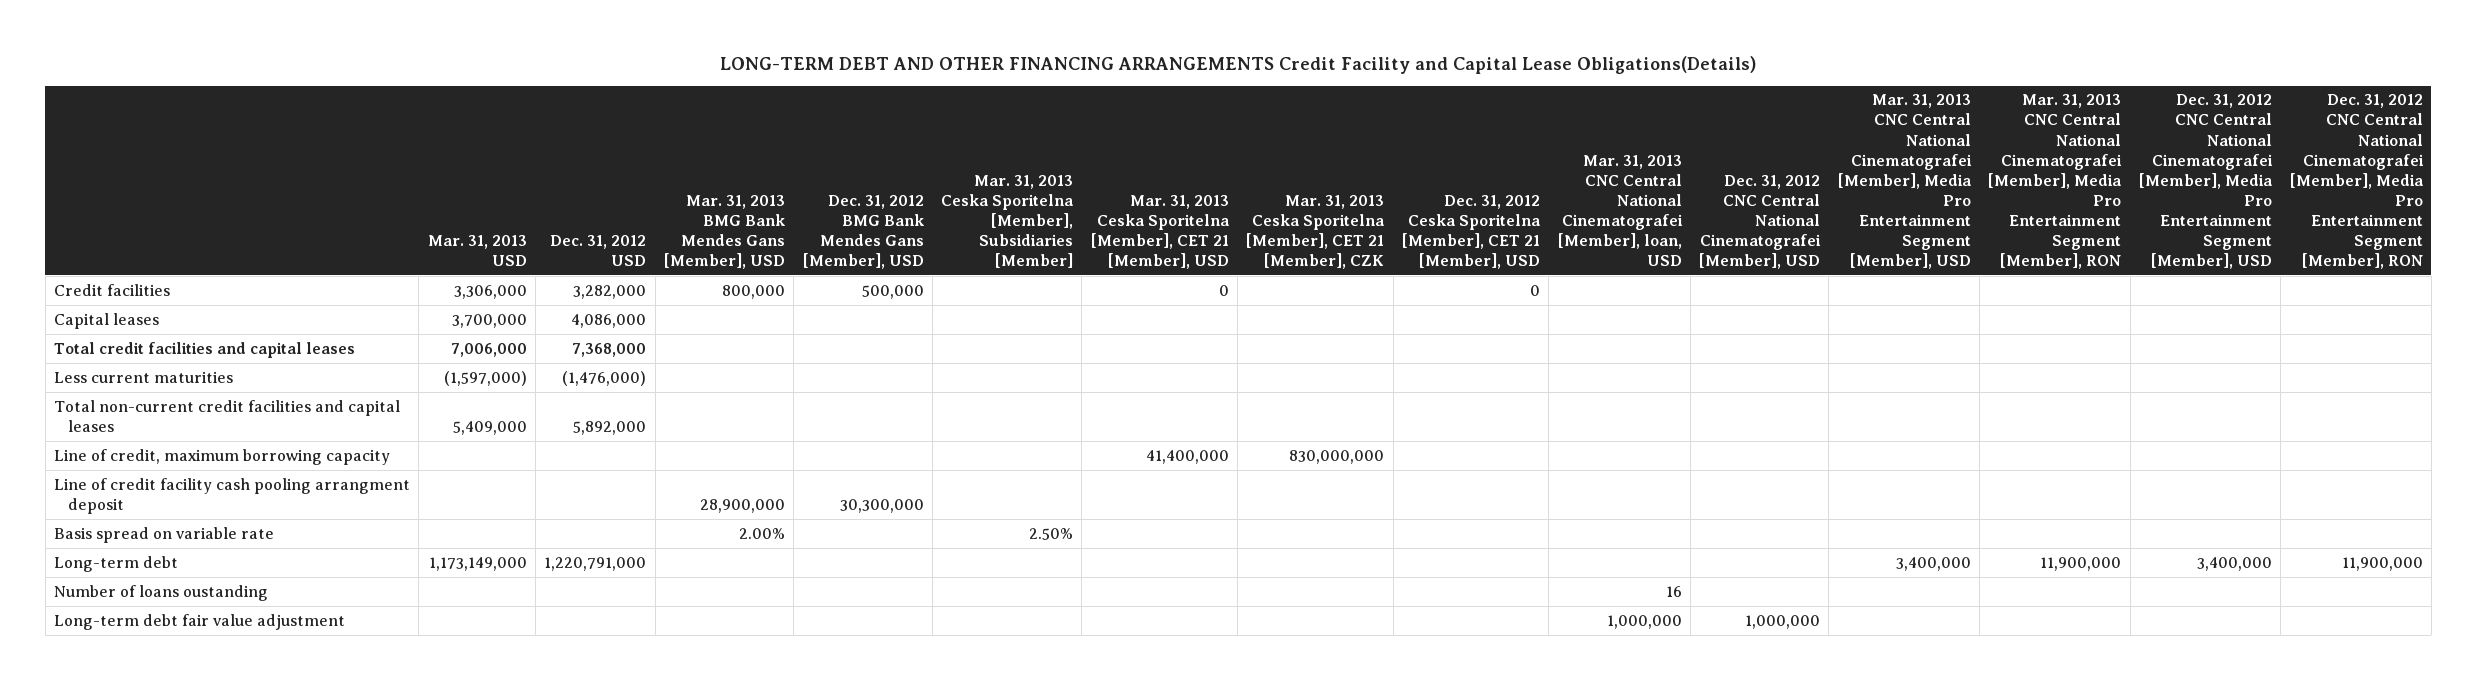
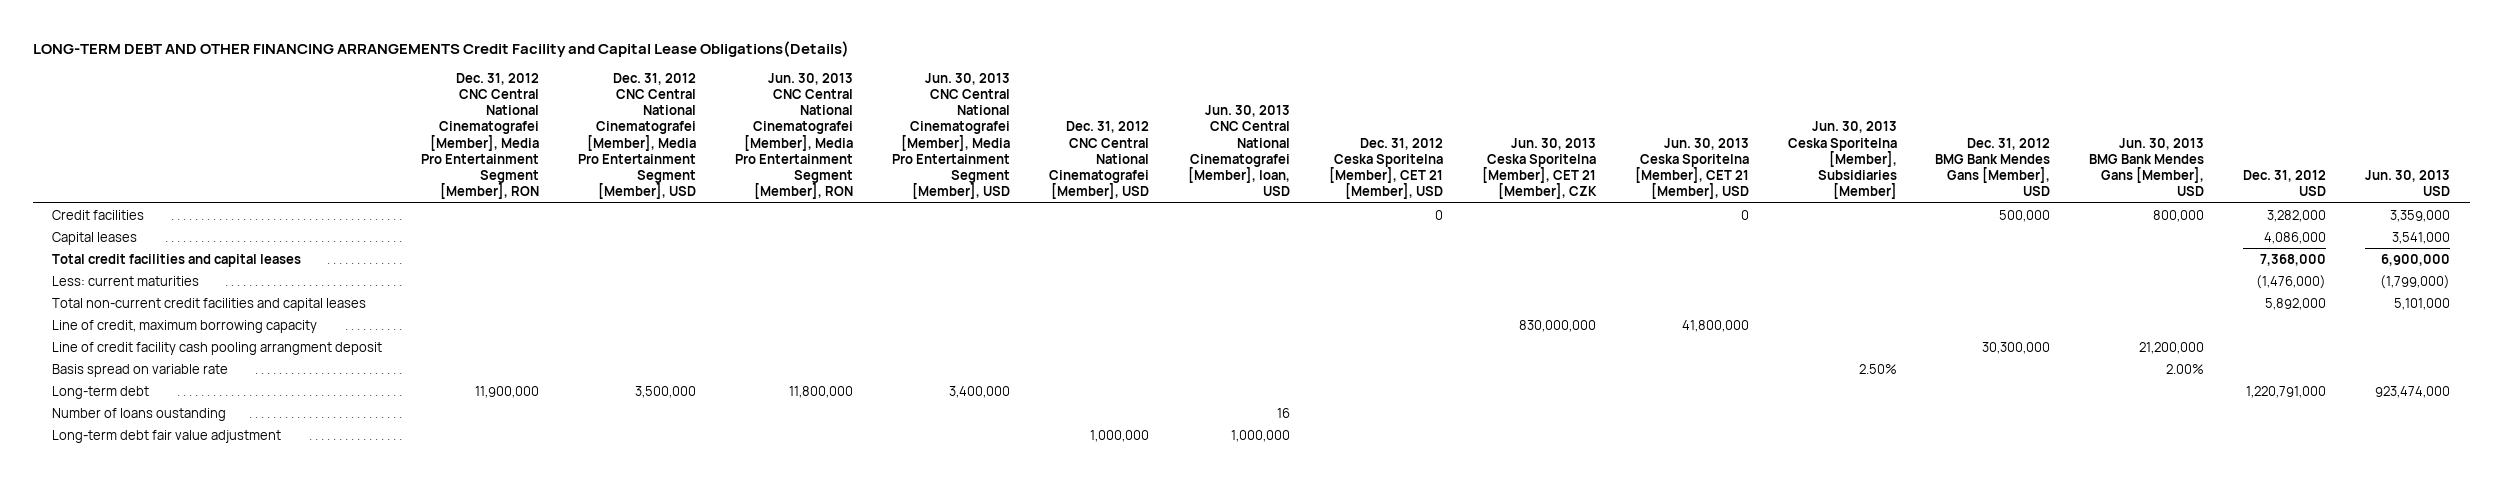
- | Mar. 31, 2013 USD | Dec. 31, 2012 USD | Mar. 31, 2013 BMG Bank Mendes Gans [Member], USD | Dec. 31, 2012 BMG Bank Mendes Gans [Member], USD | Mar. 31, 2013 Ceska Sporitelna [Member], Subsidiaries [Member] | Mar. 31, 2013 Ceska Sporitelna [Member], CET 21 [Member], USD | Mar. 31, 2013 Ceska Sporitelna [Member], CET 21 [Member], CZK | Dec. 31, 2012 Ceska Sporitelna [Member], CET 21 [Member], USD | Mar. 31, 2013 CNC Central National Cinematografei [Member], loan, USD | Dec. 31, 2012 CNC Central National Cinematografei [Member], USD | Mar. 31, 2013 CNC Central National Cinematografei [Member], Media Pro Entertainment Segment [Member], USD | Mar. 31, 2013 CNC Central National Cinematografei [Member], Media Pro Entertainment Segment [Member], RON | Dec. 31, 2012 CNC Central National Cinematografei [Member], Media Pro Entertainment Segment [Member], USD | Dec. 31, 2012 CNC Central National Cinematografei [Member], Media Pro Entertainment Segment [Member], RON
+ | Dec. 31, 2012 CNC Central National Cinematografei [Member], Media Pro Entertainment Segment [Member], RON | Dec. 31, 2012 CNC Central National Cinematografei [Member], Media Pro Entertainment Segment [Member], USD | Jun. 30, 2013 CNC Central National Cinematografei [Member], Media Pro Entertainment Segment [Member], RON | Jun. 30, 2013 CNC Central National Cinematografei [Member], Media Pro Entertainment Segment [Member], USD | Dec. 31, 2012 CNC Central National Cinematografei [Member], USD | Jun. 30, 2013 CNC Central National Cinematografei [Member], loan, USD | Dec. 31, 2012 Ceska Sporitelna [Member], CET 21 [Member], USD | Jun. 30, 2013 Ceska Sporitelna [Member], CET 21 [Member], CZK | Jun. 30, 2013 Ceska Sporitelna [Member], CET 21 [Member], USD | Jun. 30, 2013 Ceska Sporitelna [Member], Subsidiaries [Member] | Dec. 31, 2012 BMG Bank Mendes Gans [Member], USD | Jun. 30, 2013 BMG Bank Mendes Gans [Member], USD | Dec. 31, 2012 USD | Jun. 30, 2013 USD
- Less current maturities | (1,597,000) | (1,476,000) | | | | | | | | | | | |
+ Less: current maturities | | | | | | | | | | | | | (1,476,000) | (1,799,000)
- Long-term debt | 1,173,149,000 | 1,220,791,000 | | | | | | | | | 3,400,000 | 11,900,000 | 3,400,000 | 11,900,000
+ Long-term debt | 11,900,000 | 3,500,000 | 11,800,000 | 3,400,000 | | | | | | | | | 1,220,791,000 | 923,474,000

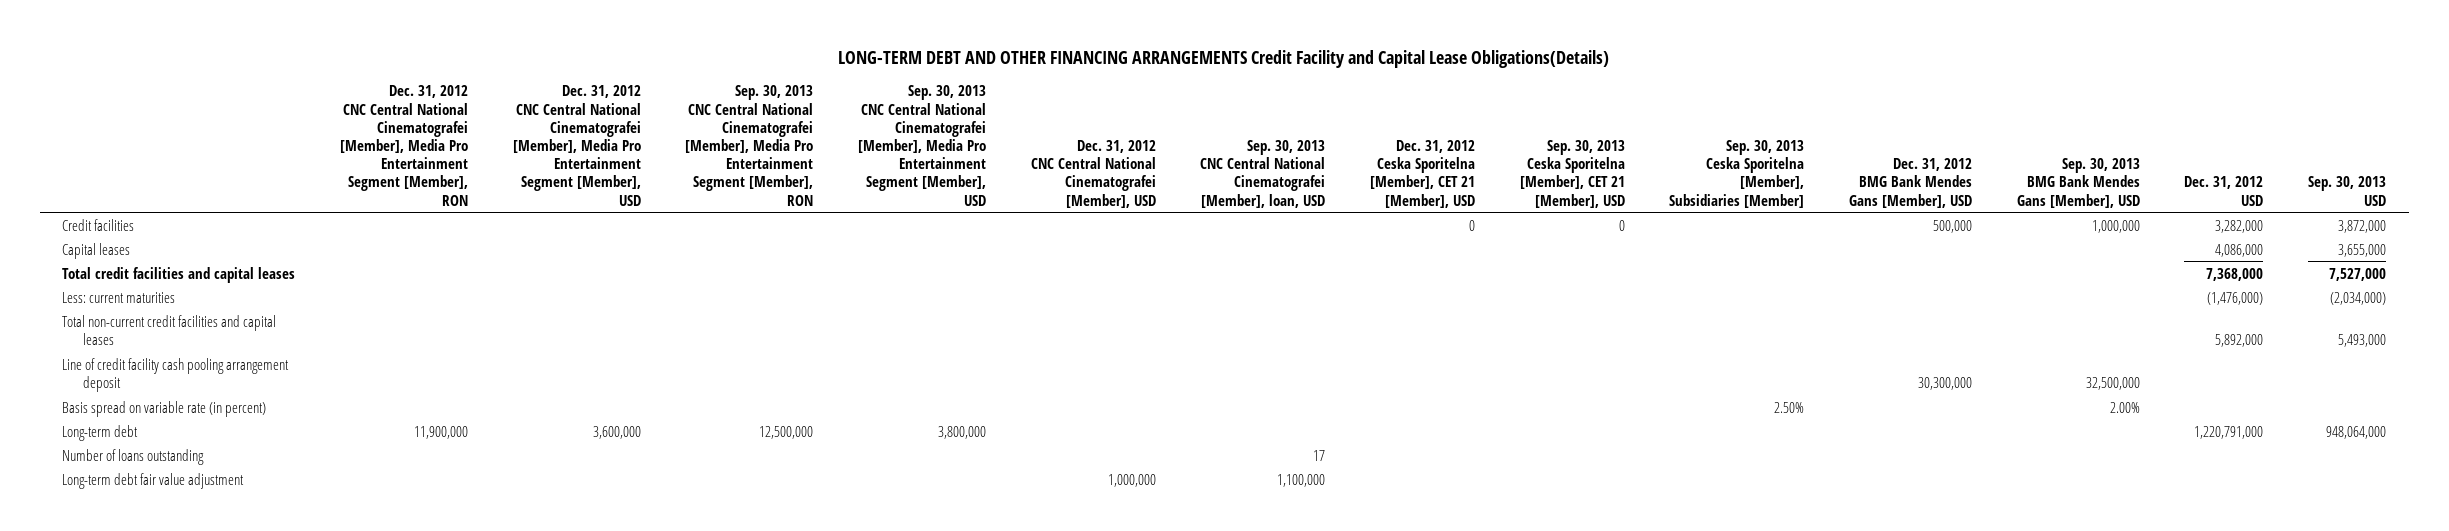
- | Dec. 31, 2012 CNC Central National Cinematografei [Member], Media Pro Entertainment Segment [Member], RON | Dec. 31, 2012 CNC Central National Cinematografei [Member], Media Pro Entertainment Segment [Member], USD | Jun. 30, 2013 CNC Central National Cinematografei [Member], Media Pro Entertainment Segment [Member], RON | Jun. 30, 2013 CNC Central National Cinematografei [Member], Media Pro Entertainment Segment [Member], USD | Dec. 31, 2012 CNC Central National Cinematografei [Member], USD | Jun. 30, 2013 CNC Central National Cinematografei [Member], loan, USD | Dec. 31, 2012 Ceska Sporitelna [Member], CET 21 [Member], USD | Jun. 30, 2013 Ceska Sporitelna [Member], CET 21 [Member], CZK | Jun. 30, 2013 Ceska Sporitelna [Member], CET 21 [Member], USD | Jun. 30, 2013 Ceska Sporitelna [Member], Subsidiaries [Member] | Dec. 31, 2012 BMG Bank Mendes Gans [Member], USD | Jun. 30, 2013 BMG Bank Mendes Gans [Member], USD | Dec. 31, 2012 USD | Jun. 30, 2013 USD
+ | Dec. 31, 2012 CNC Central National Cinematografei [Member], Media Pro Entertainment Segment [Member], RON | Dec. 31, 2012 CNC Central National Cinematografei [Member], Media Pro Entertainment Segment [Member], USD | Sep. 30, 2013 CNC Central National Cinematografei [Member], Media Pro Entertainment Segment [Member], RON | Sep. 30, 2013 CNC Central National Cinematografei [Member], Media Pro Entertainment Segment [Member], USD | Dec. 31, 2012 CNC Central National Cinematografei [Member], USD | Sep. 30, 2013 CNC Central National Cinematografei [Member], loan, USD | Dec. 31, 2012 Ceska Sporitelna [Member], CET 21 [Member], USD | Sep. 30, 2013 Ceska Sporitelna [Member], CET 21 [Member], USD | Sep. 30, 2013 Ceska Sporitelna [Member], Subsidiaries [Member] | Dec. 31, 2012 BMG Bank Mendes Gans [Member], USD | Sep. 30, 2013 BMG Bank Mendes Gans [Member], USD | Dec. 31, 2012 USD | Sep. 30, 2013 USD
- Line of credit, maximum borrowing capacity | | | | | | | | 830,000,000 | 41,800,000 | | | | |
- Line of credit facility cash pooling arrangment deposit | | | | | | | | | | | 30,300,000 | 21,200,000 | |
- Basis spread on variable rate | | | | | | | | | | 2.50% | | 2.00% | |
- Long-term debt | 11,900,000 | 3,500,000 | 11,800,000 | 3,400,000 | | | | | | | | | 1,220,791,000 | 923,474,000
- Number of loans oustanding | | | | | | 16 | | | | | | | |
+ Line of credit facility cash pooling arrangement deposit | | | | | | | | | | 30,300,000 | 32,500,000 | |
+ Basis spread on variable rate (in percent) | | | | | | | | | 2.50% | | 2.00% | |
+ Long-term debt | 11,900,000 | 3,600,000 | 12,500,000 | 3,800,000 | | | | | | | | 1,220,791,000 | 948,064,000
+ Number of loans outstanding | | | | | | 17 | | | | | | |

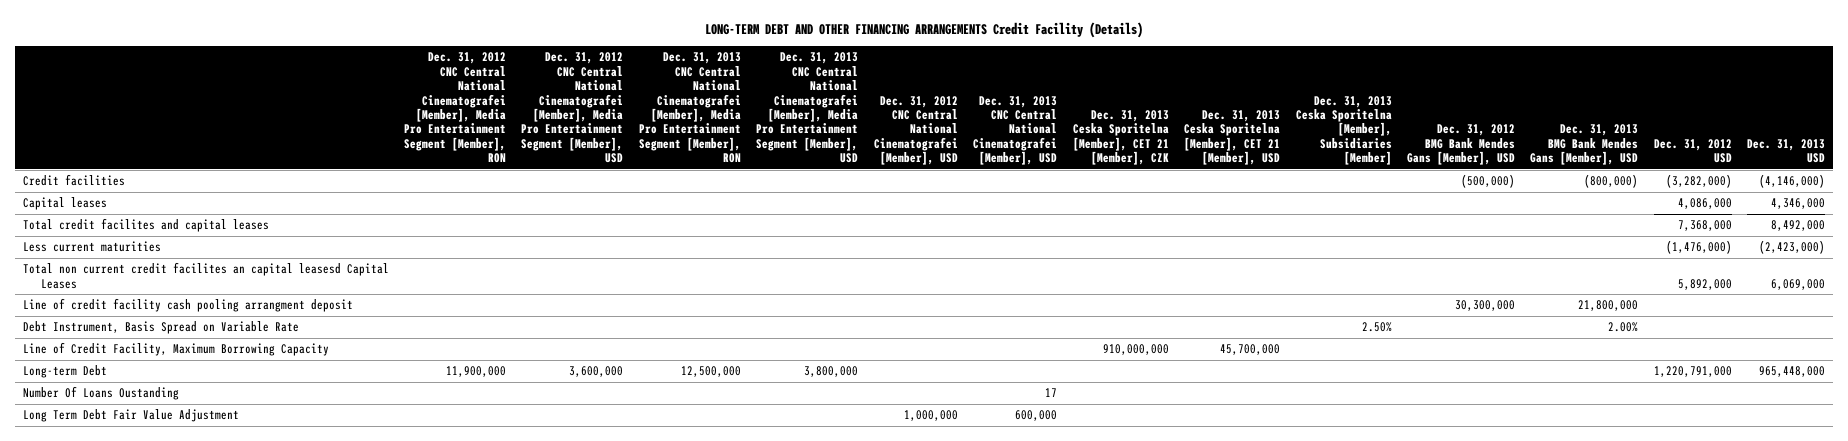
- LONG-TERM DEBT AND OTHER FINANCING ARRANGEMENTS Credit Facility and Capital Lease Obligations(Details)
+ LONG-TERM DEBT AND OTHER FINANCING ARRANGEMENTS Credit Facility (Details)
- | Dec. 31, 2012 CNC Central National Cinematografei [Member], Media Pro Entertainment Segment [Member], RON | Dec. 31, 2012 CNC Central National Cinematografei [Member], Media Pro Entertainment Segment [Member], USD | Sep. 30, 2013 CNC Central National Cinematografei [Member], Media Pro Entertainment Segment [Member], RON | Sep. 30, 2013 CNC Central National Cinematografei [Member], Media Pro Entertainment Segment [Member], USD | Dec. 31, 2012 CNC Central National Cinematografei [Member], USD | Sep. 30, 2013 CNC Central National Cinematografei [Member], loan, USD | Dec. 31, 2012 Ceska Sporitelna [Member], CET 21 [Member], USD | Sep. 30, 2013 Ceska Sporitelna [Member], CET 21 [Member], USD | Sep. 30, 2013 Ceska Sporitelna [Member], Subsidiaries [Member] | Dec. 31, 2012 BMG Bank Mendes Gans [Member], USD | Sep. 30, 2013 BMG Bank Mendes Gans [Member], USD | Dec. 31, 2012 USD | Sep. 30, 2013 USD
+ | Dec. 31, 2012 CNC Central National Cinematografei [Member], Media Pro Entertainment Segment [Member], RON | Dec. 31, 2012 CNC Central National Cinematografei [Member], Media Pro Entertainment Segment [Member], USD | Dec. 31, 2013 CNC Central National Cinematografei [Member], Media Pro Entertainment Segment [Member], RON | Dec. 31, 2013 CNC Central National Cinematografei [Member], Media Pro Entertainment Segment [Member], USD | Dec. 31, 2012 CNC Central National Cinematografei [Member], USD | Dec. 31, 2013 CNC Central National Cinematografei [Member], USD | Dec. 31, 2013 Ceska Sporitelna [Member], CET 21 [Member], CZK | Dec. 31, 2013 Ceska Sporitelna [Member], CET 21 [Member], USD | Dec. 31, 2013 Ceska Sporitelna [Member], Subsidiaries [Member] | Dec. 31, 2012 BMG Bank Mendes Gans [Member], USD | Dec. 31, 2013 BMG Bank Mendes Gans [Member], USD | Dec. 31, 2012 USD | Dec. 31, 2013 USD
- Credit facilities | | | | | | | 0 | 0 | | 500,000 | 1,000,000 | 3,282,000 | 3,872,000
+ Credit facilities | | | | | | | | | | (500,000) | (800,000) | (3,282,000) | (4,146,000)
- Total credit facilities and capital leases | | | | | | | | | | | | 7,368,000 | 7,527,000
- Less: current maturities | | | | | | | | | | | | (1,476,000) | (2,034,000)
- Total non-current credit facilities and capital leases | | | | | | | | | | | | 5,892,000 | 5,493,000
- Line of credit facility cash pooling arrangement deposit | | | | | | | | | | 30,300,000 | 32,500,000 | |
- Basis spread on variable rate (in percent) | | | | | | | | | 2.50% | | 2.00% | |
- Long-term debt | 11,900,000 | 3,600,000 | 12,500,000 | 3,800,000 | | | | | | | | 1,220,791,000 | 948,064,000
- Number of loans outstanding | | | | | | 17 | | | | | | |
- Long-term debt fair value adjustment | | | | | 1,000,000 | 1,100,000 | | | | | | |
+ Total credit facilites and capital leases | | | | | | | | | | | | 7,368,000 | 8,492,000
+ Less current maturities | | | | | | | | | | | | (1,476,000) | (2,423,000)
+ Total non current credit facilites an capital leasesd Capital Leases | | | | | | | | | | | | 5,892,000 | 6,069,000
+ Line of credit facility cash pooling arrangment deposit | | | | | | | | | | 30,300,000 | 21,800,000 | |
+ Debt Instrument, Basis Spread on Variable Rate | | | | | | | | | 2.50% | | 2.00% | |
+ Line of Credit Facility, Maximum Borrowing Capacity | | | | | | | 910,000,000 | 45,700,000 | | | | |
+ Long-term Debt | 11,900,000 | 3,600,000 | 12,500,000 | 3,800,000 | | | | | | | | 1,220,791,000 | 965,448,000
+ Number Of Loans Oustanding | | | | | | 17 | | | | | | |
+ Long Term Debt Fair Value Adjustment | | | | | 1,000,000 | 600,000 | | | | | | |

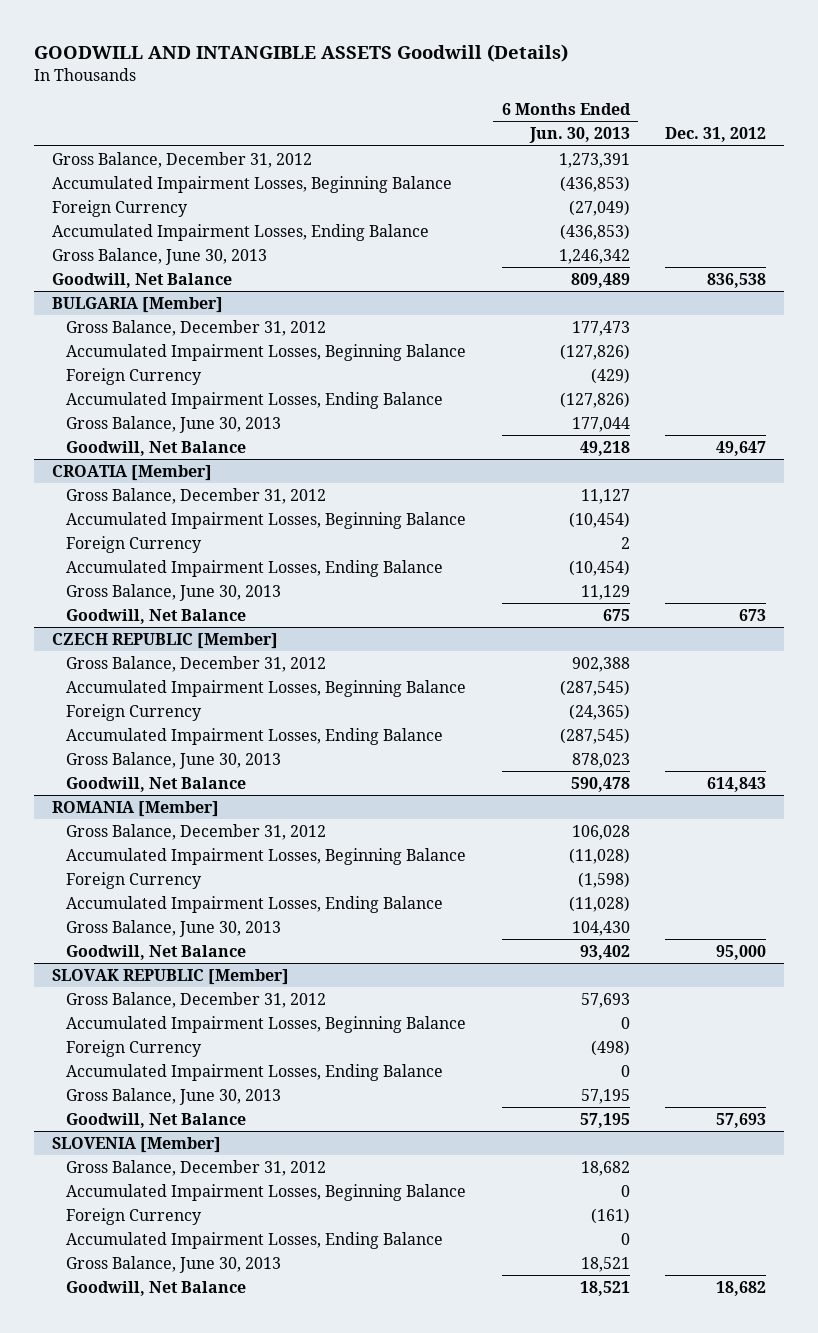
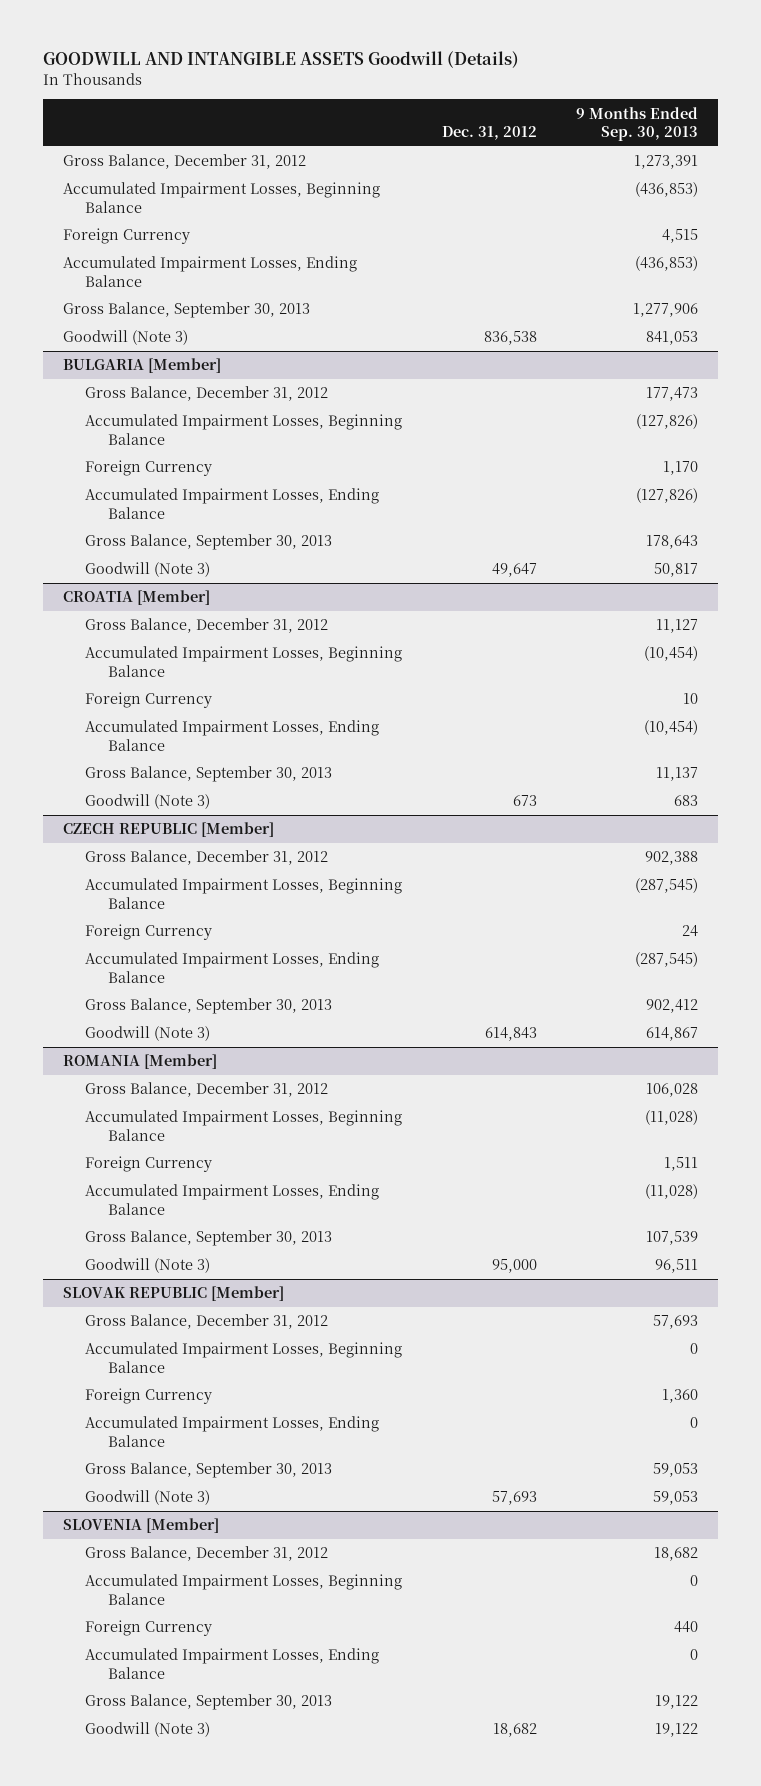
- | 6 Months Ended Jun. 30, 2013 | Dec. 31, 2012
+ | Dec. 31, 2012 | 9 Months Ended Sep. 30, 2013
- Gross Balance, June 30, 2013 | 1,246,342 |
- Goodwill, Net Balance | 809,489 | 836,538
+ Gross Balance, September 30, 2013 | | 1,277,906
+ Goodwill (Note 3) | 836,538 | 841,053
@ BULGARIA [Member]
- Gross Balance, June 30, 2013 | 177,044 |
- Goodwill, Net Balance | 49,218 | 49,647
+ Gross Balance, September 30, 2013 | | 178,643
+ Goodwill (Note 3) | 49,647 | 50,817
@ CROATIA [Member]
- Gross Balance, June 30, 2013 | 11,129 |
- Goodwill, Net Balance | 675 | 673
+ Gross Balance, September 30, 2013 | | 11,137
+ Goodwill (Note 3) | 673 | 683
@ CZECH REPUBLIC [Member]
- Gross Balance, June 30, 2013 | 878,023 |
- Goodwill, Net Balance | 590,478 | 614,843
+ Gross Balance, September 30, 2013 | | 902,412
+ Goodwill (Note 3) | 614,843 | 614,867
@ ROMANIA [Member]
- Gross Balance, June 30, 2013 | 104,430 |
- Goodwill, Net Balance | 93,402 | 95,000
+ Gross Balance, September 30, 2013 | | 107,539
+ Goodwill (Note 3) | 95,000 | 96,511
@ SLOVAK REPUBLIC [Member]
- Gross Balance, June 30, 2013 | 57,195 |
- Goodwill, Net Balance | 57,195 | 57,693
+ Gross Balance, September 30, 2013 | | 59,053
+ Goodwill (Note 3) | 57,693 | 59,053
@ SLOVENIA [Member]
- Gross Balance, June 30, 2013 | 18,521 |
- Goodwill, Net Balance | 18,521 | 18,682
+ Gross Balance, September 30, 2013 | | 19,122
+ Goodwill (Note 3) | 18,682 | 19,122

